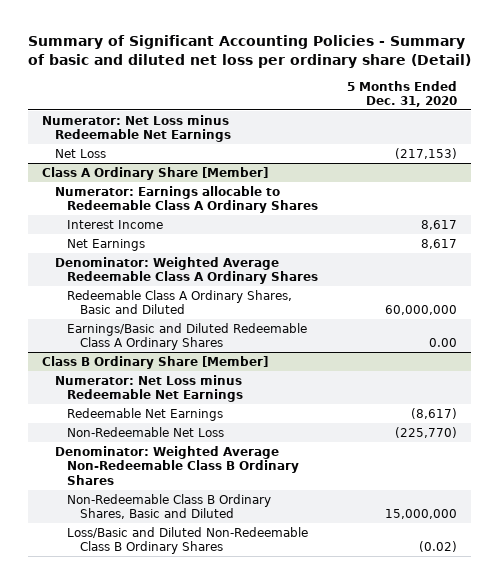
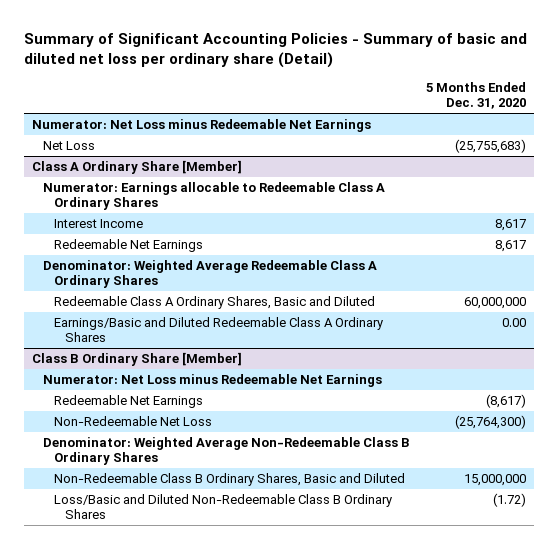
- Net Loss | (217,153)
+ Net Loss | (25,755,683)
@ Class A Ordinary Share [Member]
- Net Earnings | 8,617
+ Redeemable Net Earnings | 8,617
@ Class B Ordinary Share [Member]
- Non-Redeemable Net Loss | (225,770)
+ Non-Redeemable Net Loss | (25,764,300)
- Loss/Basic and Diluted Non-Redeemable Class B Ordinary Shares | (0.02)
+ Loss/Basic and Diluted Non-Redeemable Class B Ordinary Shares | (1.72)

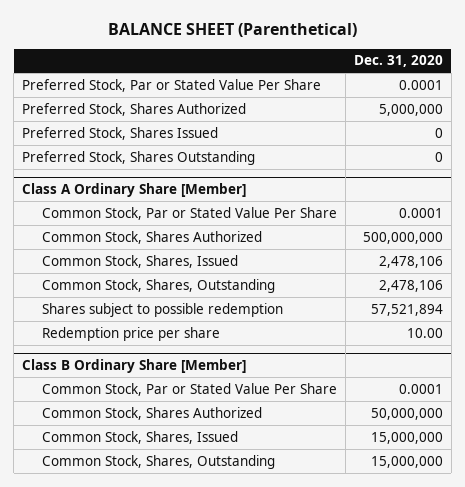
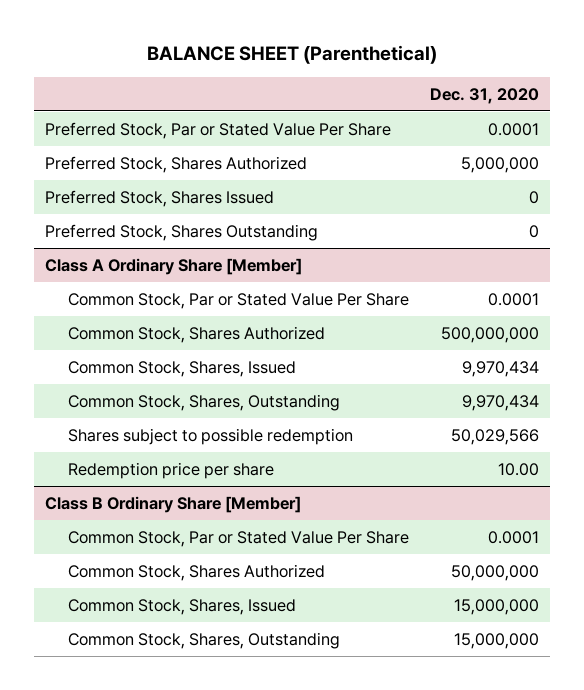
@ Class A Ordinary Share [Member]
- Common Stock, Shares, Issued | 2,478,106
- Common Stock, Shares, Outstanding | 2,478,106
- Shares subject to possible redemption | 57,521,894
+ Common Stock, Shares, Issued | 9,970,434
+ Common Stock, Shares, Outstanding | 9,970,434
+ Shares subject to possible redemption | 50,029,566

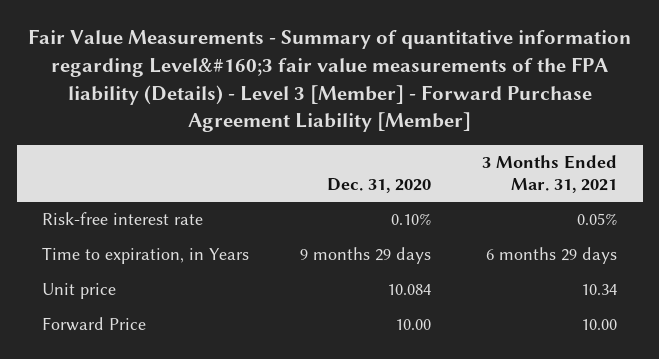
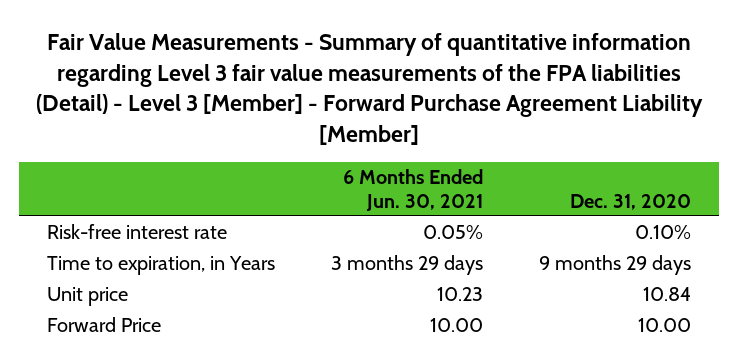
- Fair Value Measurements - Summary of quantitative information regarding Level&#160;3 fair value measurements of the FPA liability (Details) - Level 3 [Member] - Forward Purchase Agreement Liability [Member]
+ Fair Value Measurements - Summary of quantitative information regarding Level 3 fair value measurements of the FPA liabilities (Detail) - Level 3 [Member] - Forward Purchase Agreement Liability [Member]
- | Dec. 31, 2020 | 3 Months Ended Mar. 31, 2021
+ | 6 Months Ended Jun. 30, 2021 | Dec. 31, 2020
- Unit price | 10.084 | 10.34
+ Unit price | 10.23 | 10.84

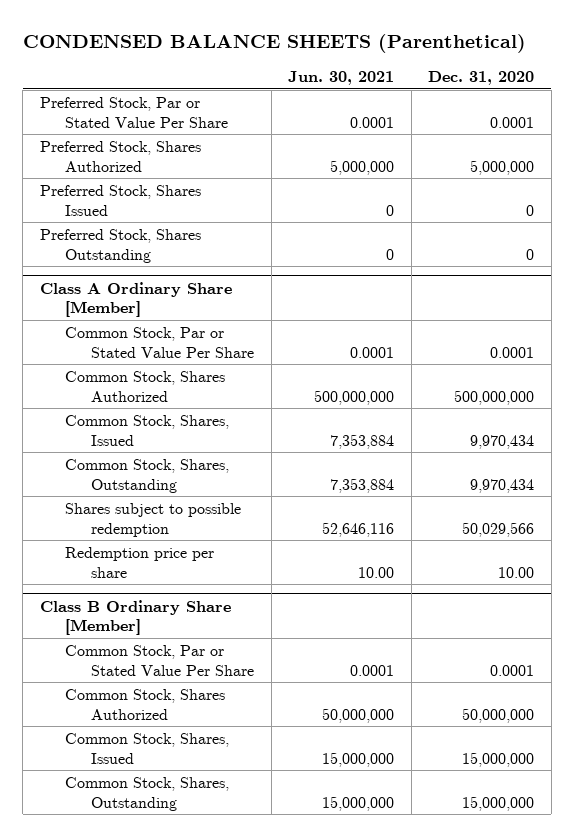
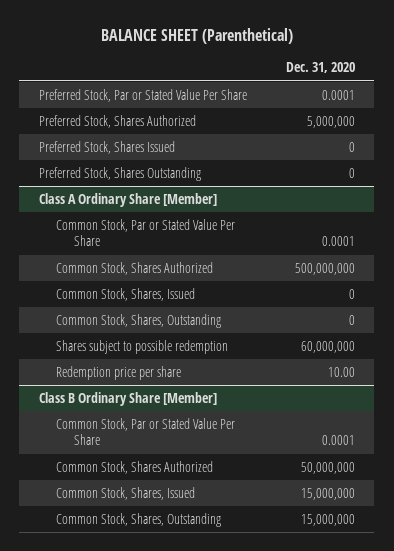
- CONDENSED BALANCE SHEETS (Parenthetical)
+ BALANCE SHEET (Parenthetical)
- | Jun. 30, 2021 | Dec. 31, 2020
+ | Dec. 31, 2020
@ Class A Ordinary Share [Member]
- Common Stock, Shares, Issued | 7,353,884 | 9,970,434
- Common Stock, Shares, Outstanding | 7,353,884 | 9,970,434
- Shares subject to possible redemption | 52,646,116 | 50,029,566
+ Common Stock, Shares, Issued | 0
+ Common Stock, Shares, Outstanding | 0
+ Shares subject to possible redemption | 60,000,000

